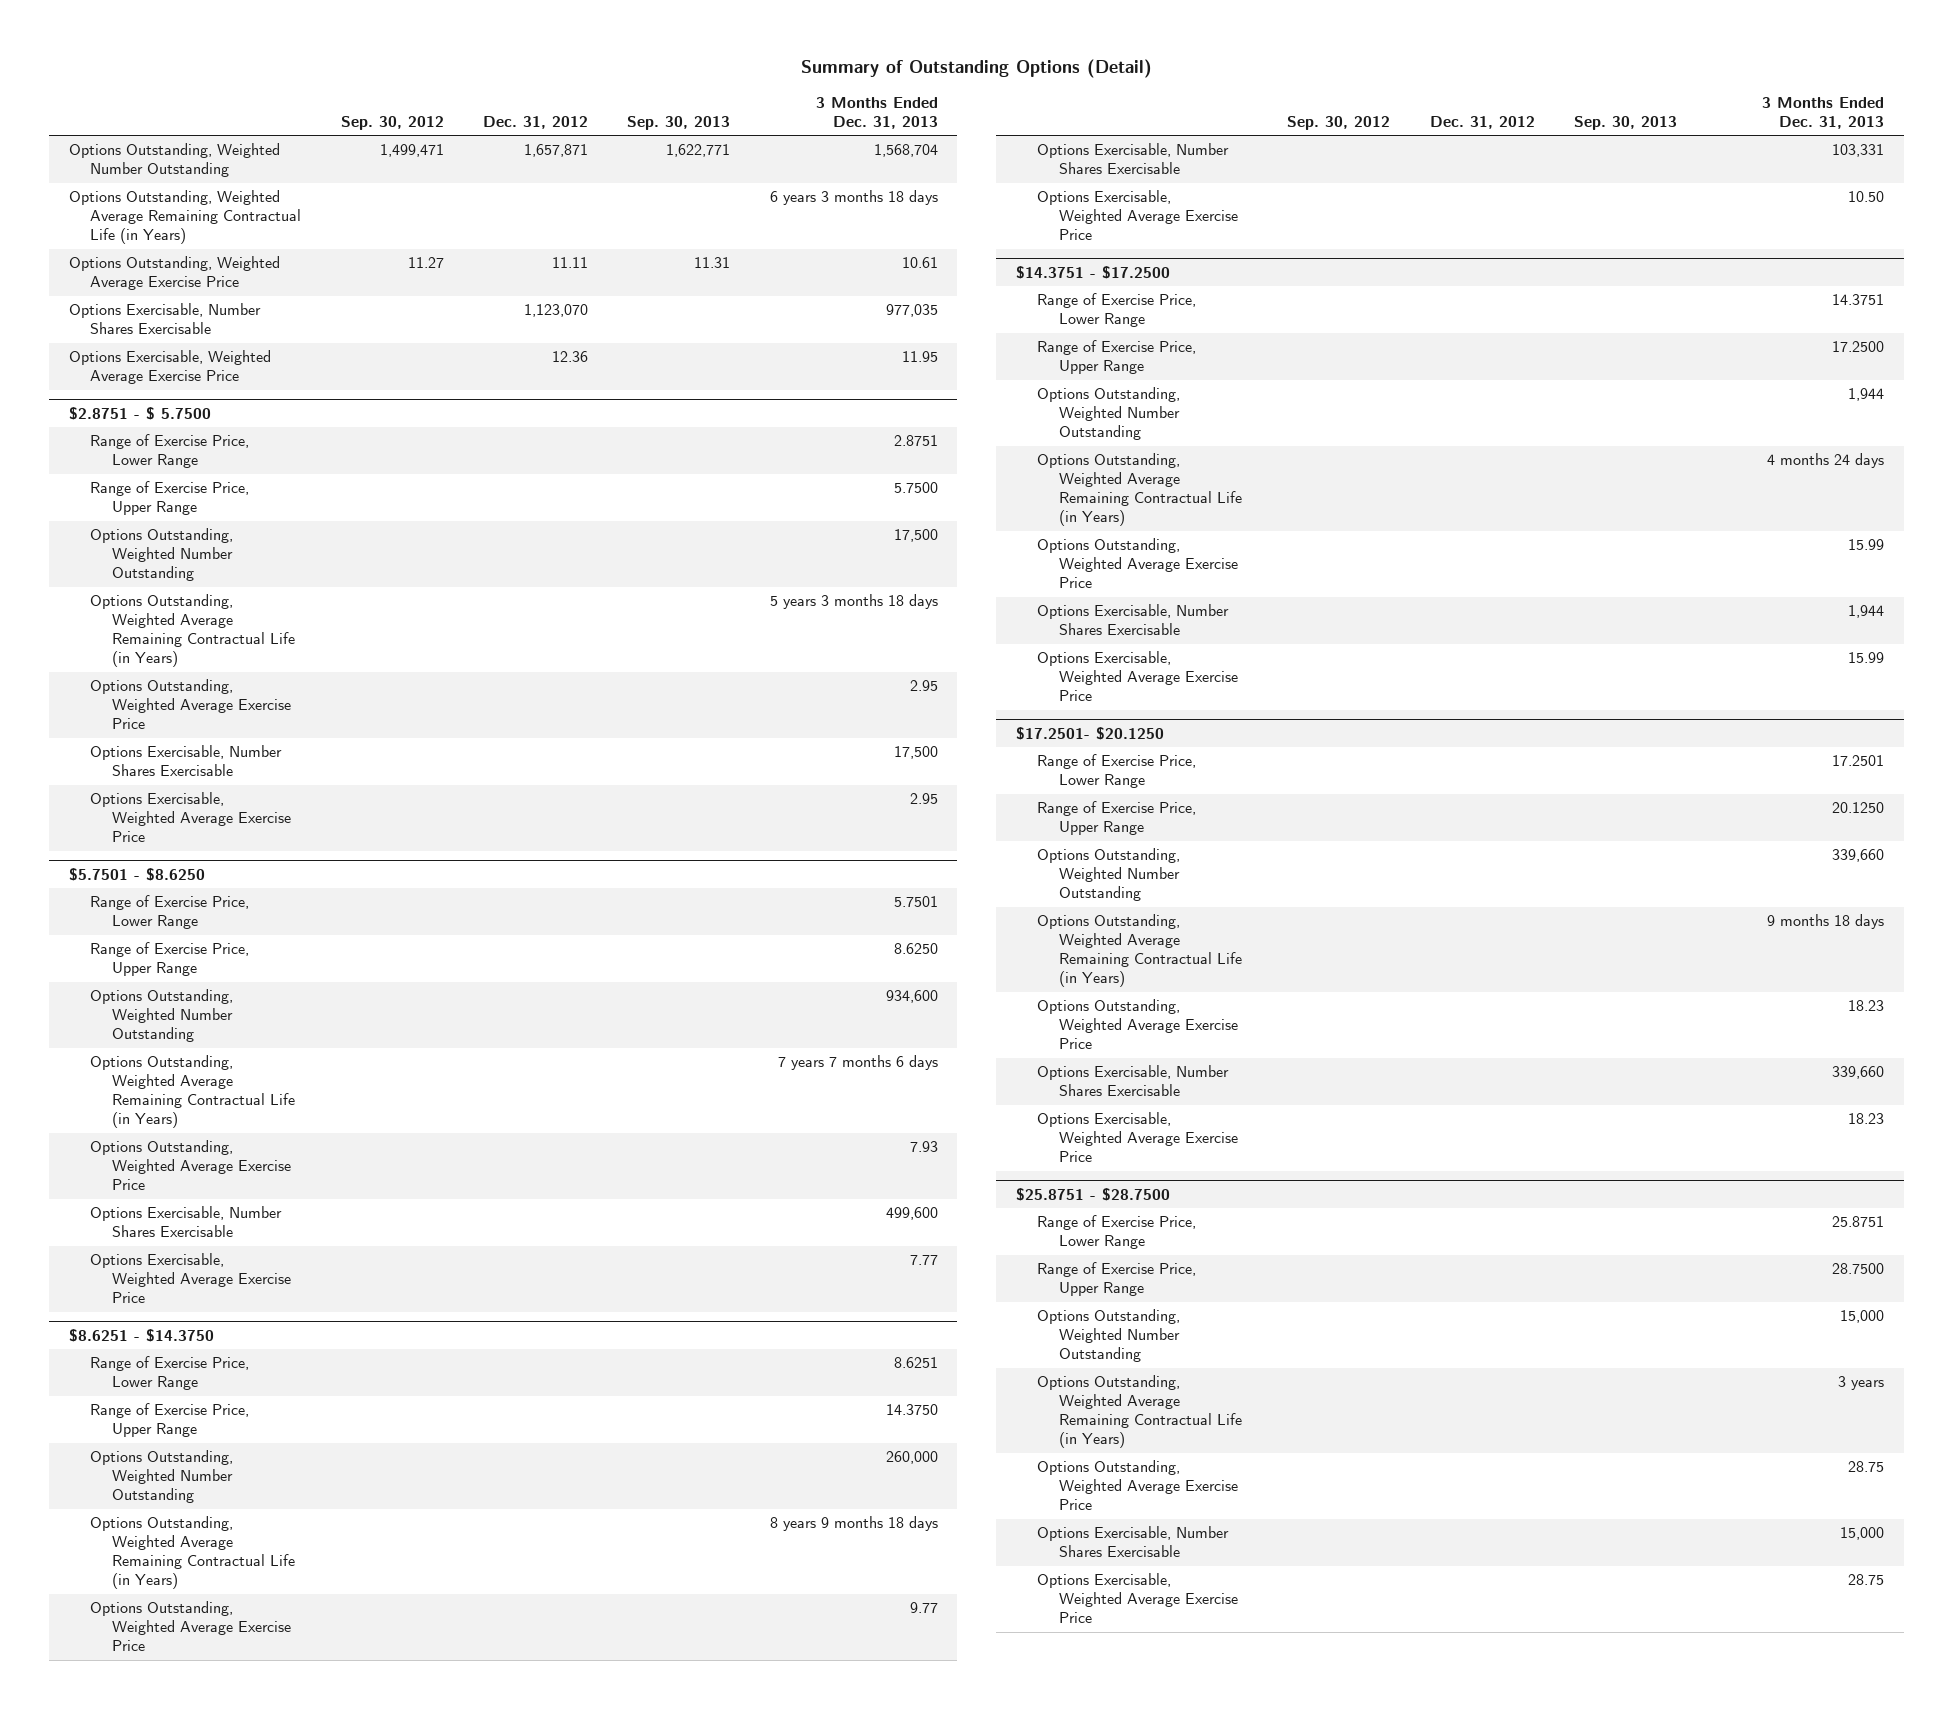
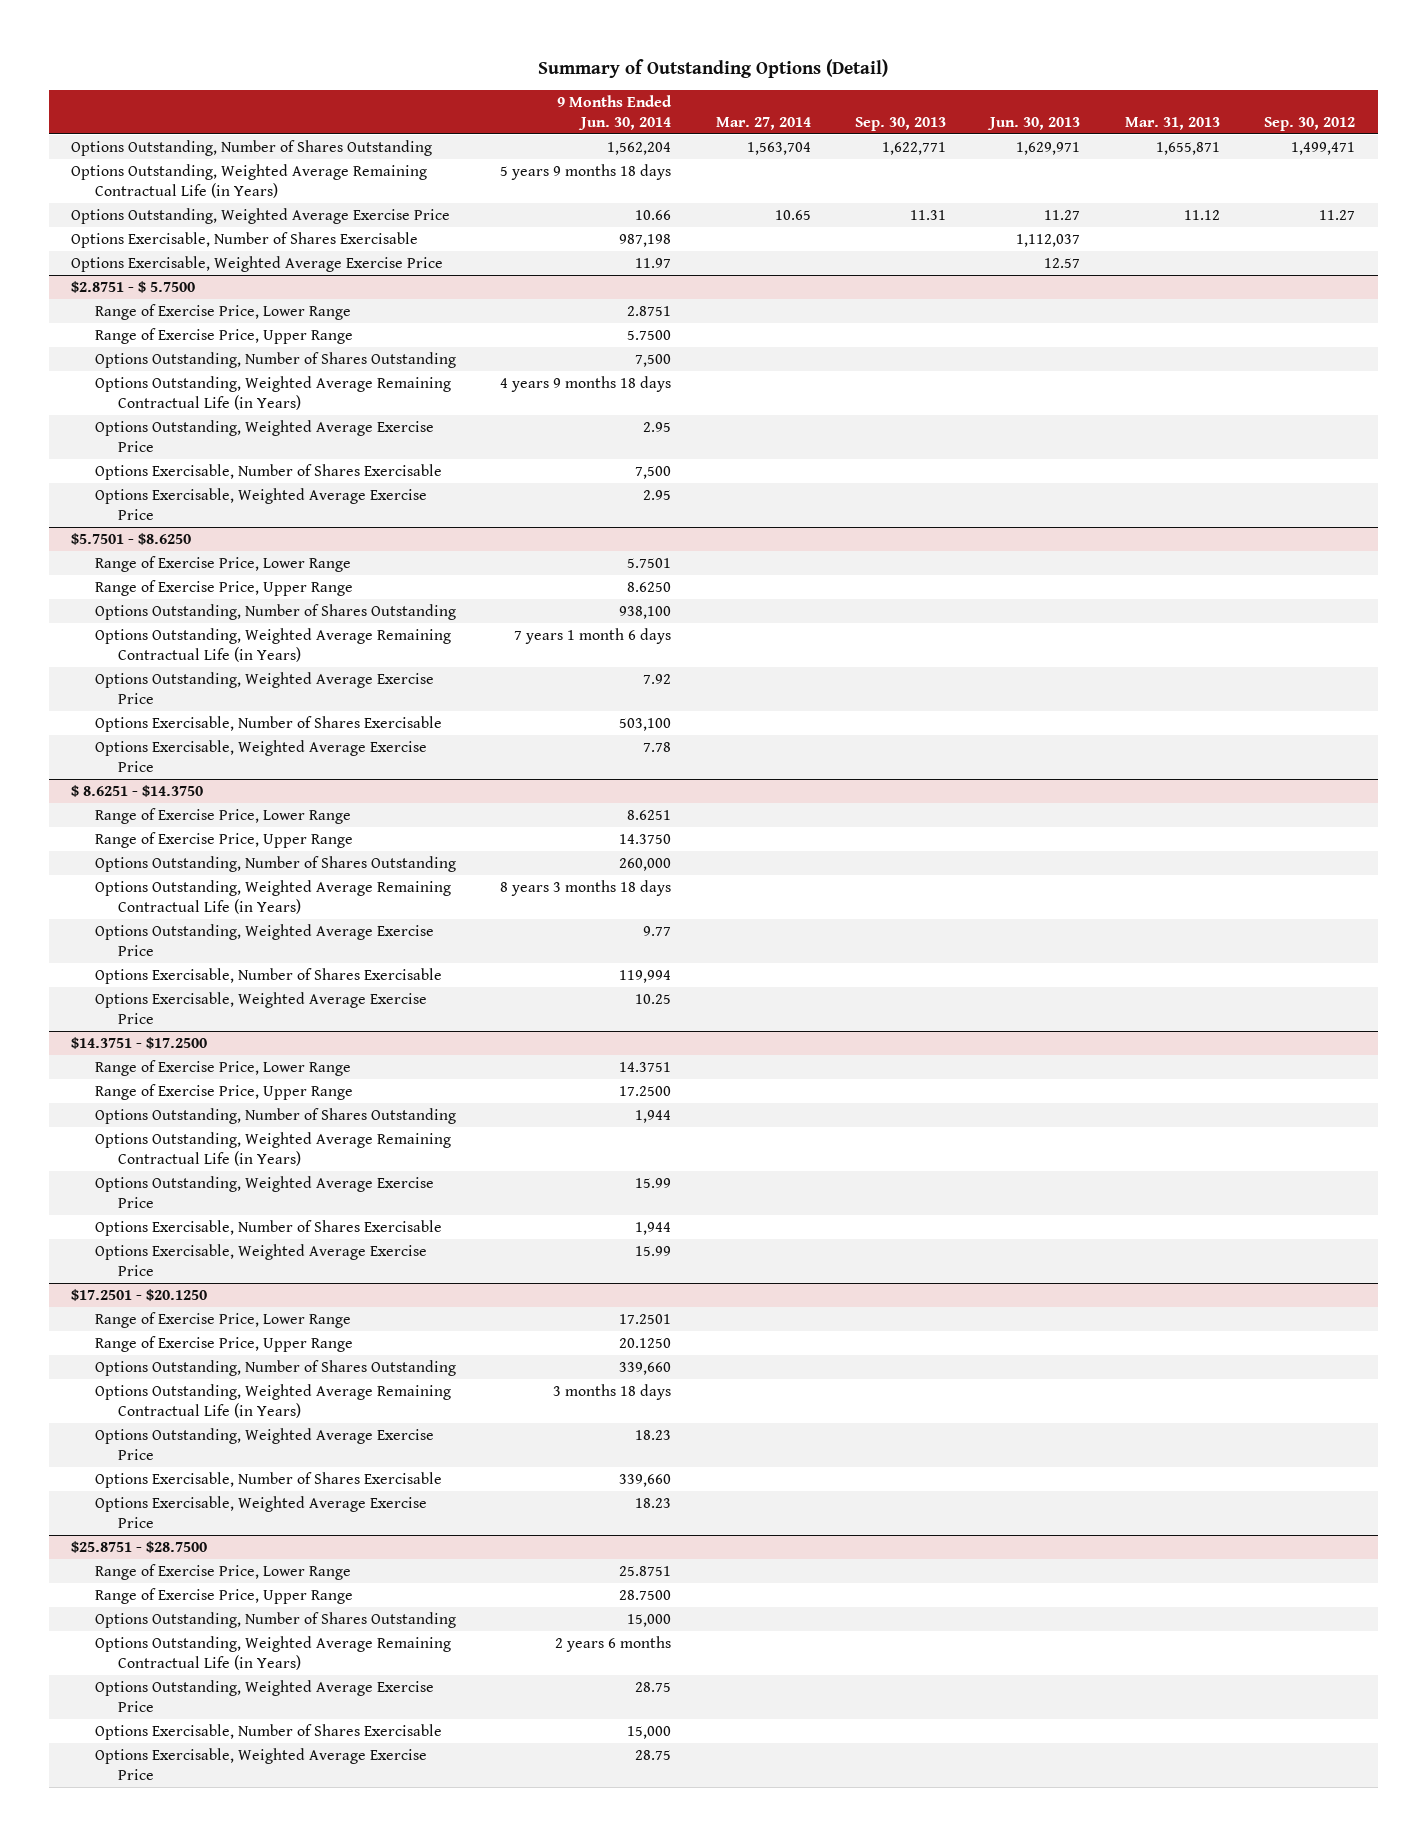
- | Sep. 30, 2012 | Dec. 31, 2012 | Sep. 30, 2013 | 3 Months Ended Dec. 31, 2013
+ | 9 Months Ended Jun. 30, 2014 | Mar. 27, 2014 | Sep. 30, 2013 | Jun. 30, 2013 | Mar. 31, 2013 | Sep. 30, 2012
- Options Outstanding, Weighted Number Outstanding | 1,499,471 | 1,657,871 | 1,622,771 | 1,568,704
+ Options Outstanding, Number of Shares Outstanding | 1,562,204 | 1,563,704 | 1,622,771 | 1,629,971 | 1,655,871 | 1,499,471
- Options Exercisable, Number Shares Exercisable | | 1,123,070 | | 977,035
+ Options Exercisable, Number of Shares Exercisable | 987,198 | | | 1,112,037 | |
@ $2.8751 - $ 5.7500
- Options Outstanding, Weighted Number Outstanding | | | | 17,500
+ Options Outstanding, Number of Shares Outstanding | 7,500 | | | | |
- Options Exercisable, Number Shares Exercisable | | | | 17,500
+ Options Exercisable, Number of Shares Exercisable | 7,500 | | | | |
@ $5.7501 - $8.6250
- Options Outstanding, Weighted Number Outstanding | | | | 934,600
+ Options Outstanding, Number of Shares Outstanding | 938,100 | | | | |
- Options Exercisable, Number Shares Exercisable | | | | 499,600
+ Options Exercisable, Number of Shares Exercisable | 503,100 | | | | |
- $8.6251 - $14.3750
+ $ 8.6251 - $14.3750
- Options Outstanding, Weighted Number Outstanding | | | | 260,000
+ Options Outstanding, Number of Shares Outstanding | 260,000 | | | | |
- Options Exercisable, Number Shares Exercisable | | | | 103,331
+ Options Exercisable, Number of Shares Exercisable | 119,994 | | | | |
@ $14.3751 - $17.2500
- Options Outstanding, Weighted Number Outstanding | | | | 1,944
+ Options Outstanding, Number of Shares Outstanding | 1,944 | | | | |
- Options Exercisable, Number Shares Exercisable | | | | 1,944
+ Options Exercisable, Number of Shares Exercisable | 1,944 | | | | |
- $17.2501- $20.1250
+ $17.2501 - $20.1250
- Options Outstanding, Weighted Number Outstanding | | | | 339,660
+ Options Outstanding, Number of Shares Outstanding | 339,660 | | | | |
- Options Exercisable, Number Shares Exercisable | | | | 339,660
+ Options Exercisable, Number of Shares Exercisable | 339,660 | | | | |
@ $25.8751 - $28.7500
- Options Outstanding, Weighted Number Outstanding | | | | 15,000
+ Options Outstanding, Number of Shares Outstanding | 15,000 | | | | |
- Options Exercisable, Number Shares Exercisable | | | | 15,000
+ Options Exercisable, Number of Shares Exercisable | 15,000 | | | | |

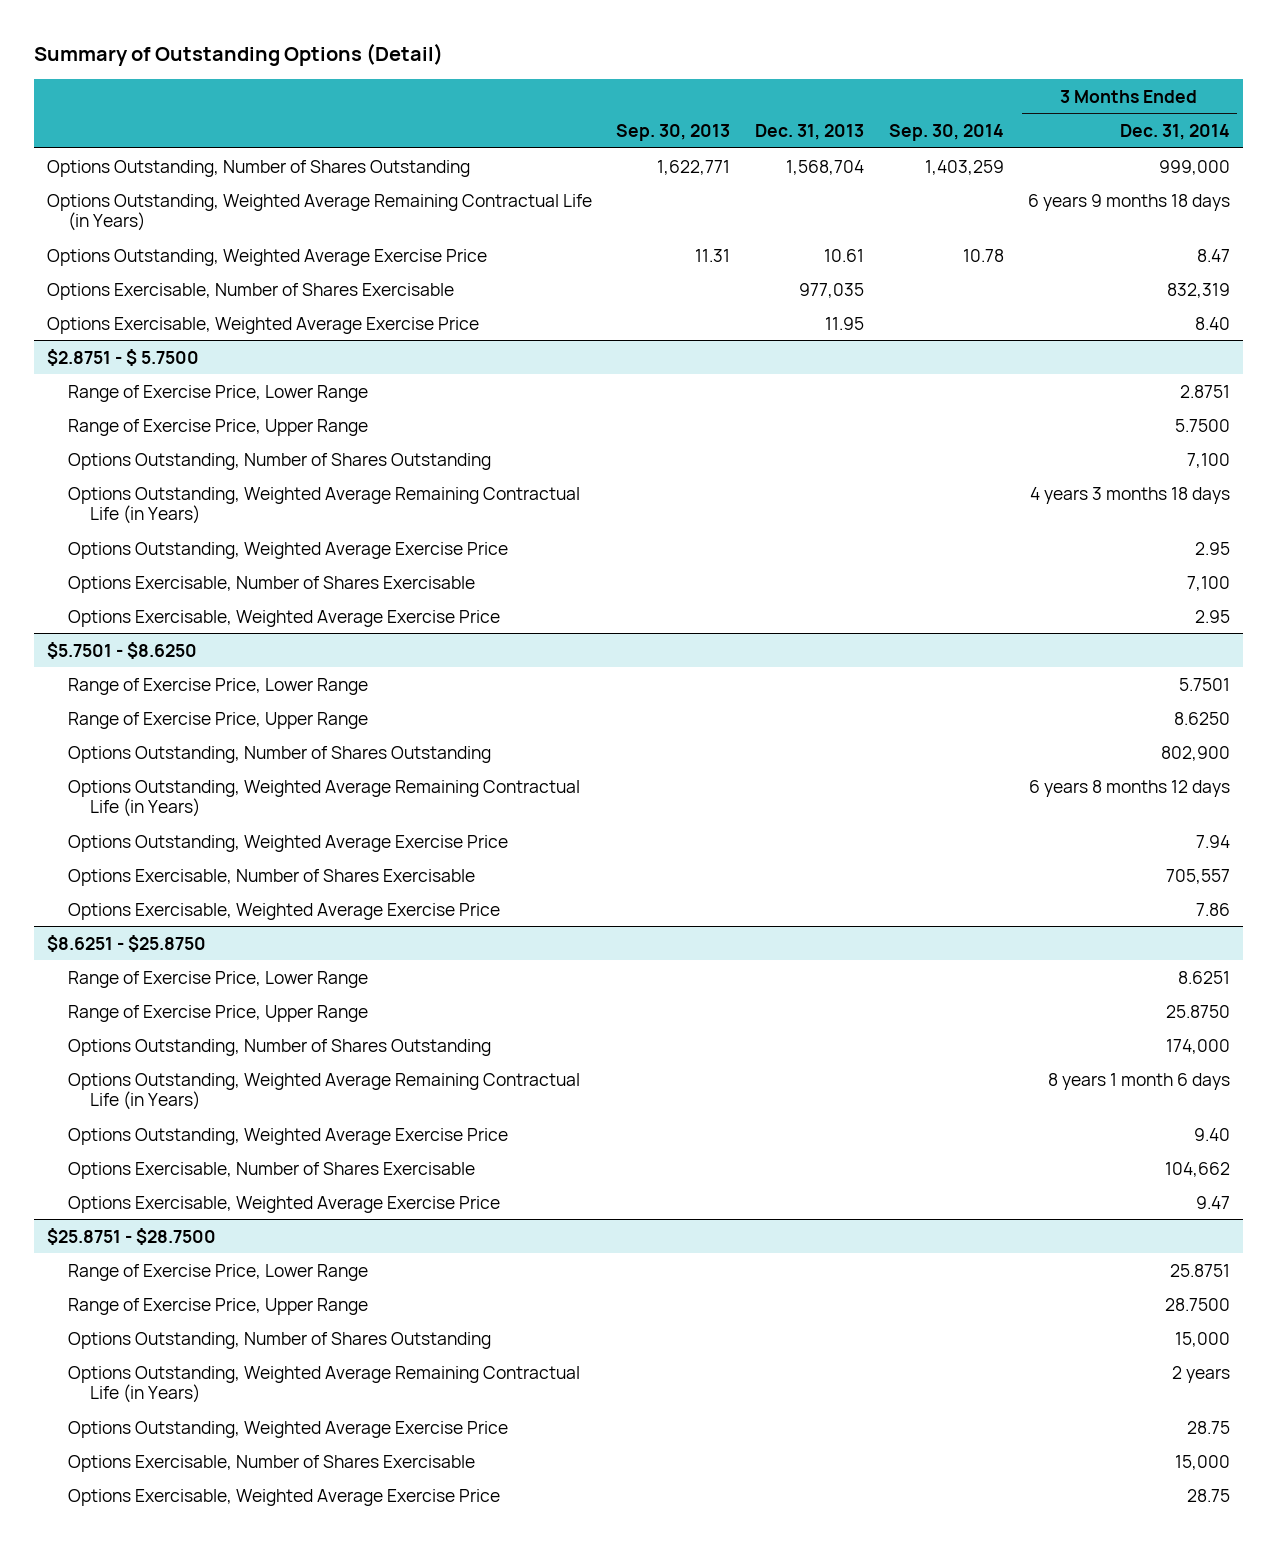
- | 9 Months Ended Jun. 30, 2014 | Mar. 27, 2014 | Sep. 30, 2013 | Jun. 30, 2013 | Mar. 31, 2013 | Sep. 30, 2012
+ | Sep. 30, 2013 | Dec. 31, 2013 | Sep. 30, 2014 | 3 Months Ended Dec. 31, 2014
- $ 8.6251 - $14.3750
+ $8.6251 - $25.8750
- $14.3751 - $17.2500
- Range of Exercise Price, Lower Range | 14.3751 | | | | |
- Range of Exercise Price, Upper Range | 17.2500 | | | | |
- Options Outstanding, Number of Shares Outstanding | 1,944 | | | | |
- Options Outstanding, Weighted Average Remaining Contractual Life (in Years)
- Options Outstanding, Weighted Average Exercise Price | 15.99 | | | | |
- Options Exercisable, Number of Shares Exercisable | 1,944 | | | | |
- Options Exercisable, Weighted Average Exercise Price | 15.99 | | | | |
- $17.2501 - $20.1250
- Range of Exercise Price, Lower Range | 17.2501 | | | | |
- Range of Exercise Price, Upper Range | 20.1250 | | | | |
- Options Outstanding, Number of Shares Outstanding | 339,660 | | | | |
- Options Outstanding, Weighted Average Remaining Contractual Life (in Years) | 3 months 18 days | | | | |
- Options Outstanding, Weighted Average Exercise Price | 18.23 | | | | |
- Options Exercisable, Number of Shares Exercisable | 339,660 | | | | |
- Options Exercisable, Weighted Average Exercise Price | 18.23 | | | | |

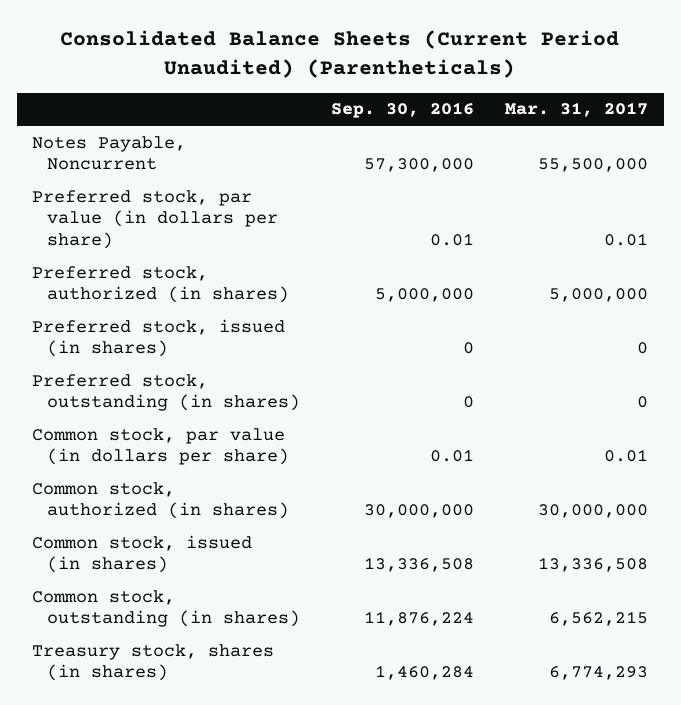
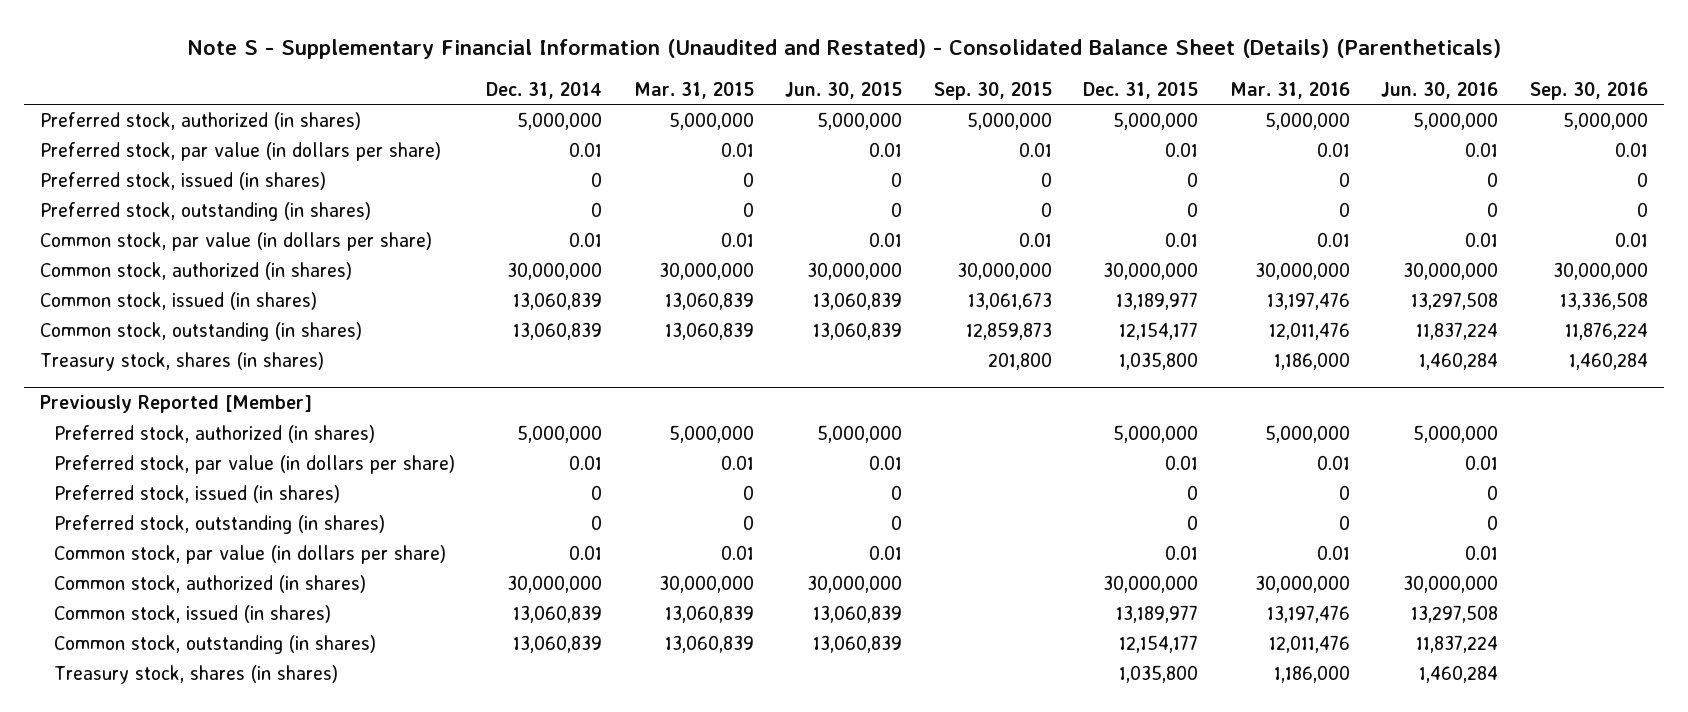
- Consolidated Balance Sheets (Current Period Unaudited) (Parentheticals)
+ Note S - Supplementary Financial Information (Unaudited and Restated) - Consolidated Balance Sheet (Details) (Parentheticals)
- | Sep. 30, 2016 | Mar. 31, 2017
+ | Dec. 31, 2014 | Mar. 31, 2015 | Jun. 30, 2015 | Sep. 30, 2015 | Dec. 31, 2015 | Mar. 31, 2016 | Jun. 30, 2016 | Sep. 30, 2016
- Notes Payable, Noncurrent | 57,300,000 | 55,500,000
moved down: Preferred stock, par value (in dollars per share) | 0.01 | 0.01 | 0.01 | 0.01 | 0.01 | 0.01 | 0.01 | 0.01
+ Previously Reported [Member]
+ Preferred stock, authorized (in shares) | 5,000,000 | 5,000,000 | 5,000,000 | | 5,000,000 | 5,000,000 | 5,000,000 |
+ Preferred stock, par value (in dollars per share) | 0.01 | 0.01 | 0.01 | | 0.01 | 0.01 | 0.01 |
+ Preferred stock, issued (in shares) | 0 | 0 | 0 | | 0 | 0 | 0 |
+ Preferred stock, outstanding (in shares) | 0 | 0 | 0 | | 0 | 0 | 0 |
+ Common stock, par value (in dollars per share) | 0.01 | 0.01 | 0.01 | | 0.01 | 0.01 | 0.01 |
+ Common stock, authorized (in shares) | 30,000,000 | 30,000,000 | 30,000,000 | | 30,000,000 | 30,000,000 | 30,000,000 |
+ Common stock, issued (in shares) | 13,060,839 | 13,060,839 | 13,060,839 | | 13,189,977 | 13,197,476 | 13,297,508 |
+ Common stock, outstanding (in shares) | 13,060,839 | 13,060,839 | 13,060,839 | | 12,154,177 | 12,011,476 | 11,837,224 |
+ Treasury stock, shares (in shares) | | | | | 1,035,800 | 1,186,000 | 1,460,284 |

